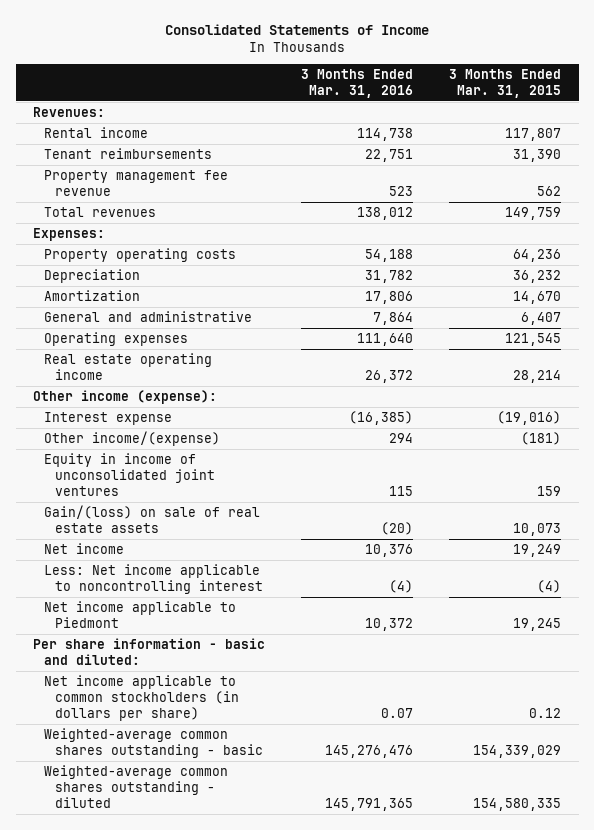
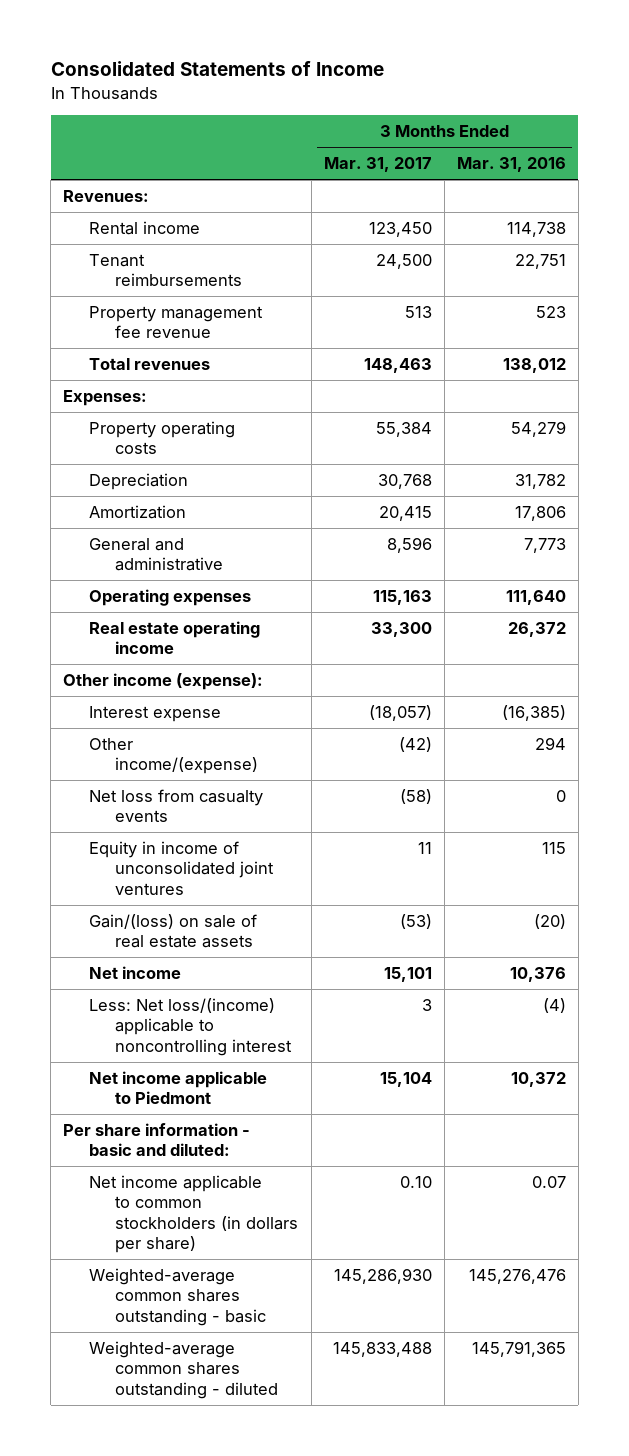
- | 3 Months Ended Mar. 31, 2016 | 3 Months Ended Mar. 31, 2015
+ | 3 Months Ended Mar. 31, 2017 | 3 Months Ended Mar. 31, 2016
- Property operating costs | 54,188 | 64,236
+ Property operating costs | 55,384 | 54,279
- General and administrative | 7,864 | 6,407
+ General and administrative | 8,596 | 7,773
+ Net loss from casualty events | (58) | 0
- Less: Net income applicable to noncontrolling interest | (4) | (4)
+ Less: Net loss/(income) applicable to noncontrolling interest | 3 | (4)

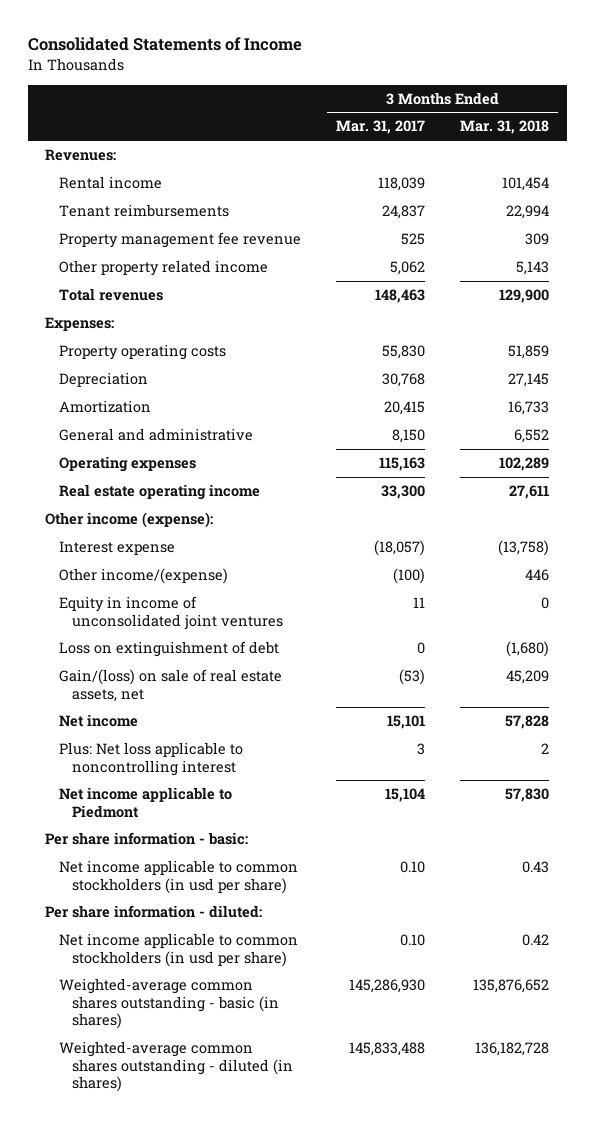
- | 3 Months Ended Mar. 31, 2017 | 3 Months Ended Mar. 31, 2016
+ | 3 Months Ended Mar. 31, 2017 | 3 Months Ended Mar. 31, 2018
- Rental income | 123,450 | 114,738
- Tenant reimbursements | 24,500 | 22,751
- Property management fee revenue | 513 | 523
+ Rental income | 118,039 | 101,454
+ Tenant reimbursements | 24,837 | 22,994
+ Property management fee revenue | 525 | 309
+ Other property related income | 5,062 | 5,143
- Property operating costs | 55,384 | 54,279
+ Property operating costs | 55,830 | 51,859
- General and administrative | 8,596 | 7,773
+ General and administrative | 8,150 | 6,552
- Other income/(expense) | (42) | 294
- Net loss from casualty events | (58) | 0
+ Other income/(expense) | (100) | 446
- Gain/(loss) on sale of real estate assets | (53) | (20)
+ Loss on extinguishment of debt | 0 | (1,680)
+ Gain/(loss) on sale of real estate assets, net | (53) | 45,209
- Less: Net loss/(income) applicable to noncontrolling interest | 3 | (4)
+ Plus: Net loss applicable to noncontrolling interest | 3 | 2
- Per share information - basic and diluted:
- Net income applicable to common stockholders (in dollars per share) | 0.10 | 0.07
- Weighted-average common shares outstanding - basic | 145,286,930 | 145,276,476
- Weighted-average common shares outstanding - diluted | 145,833,488 | 145,791,365
+ Per share information - basic:
+ Net income applicable to common stockholders (in usd per share) | 0.10 | 0.43
+ Per share information - diluted:
+ Net income applicable to common stockholders (in usd per share) | 0.10 | 0.42
+ Weighted-average common shares outstanding - basic (in shares) | 145,286,930 | 135,876,652
+ Weighted-average common shares outstanding - diluted (in shares) | 145,833,488 | 136,182,728

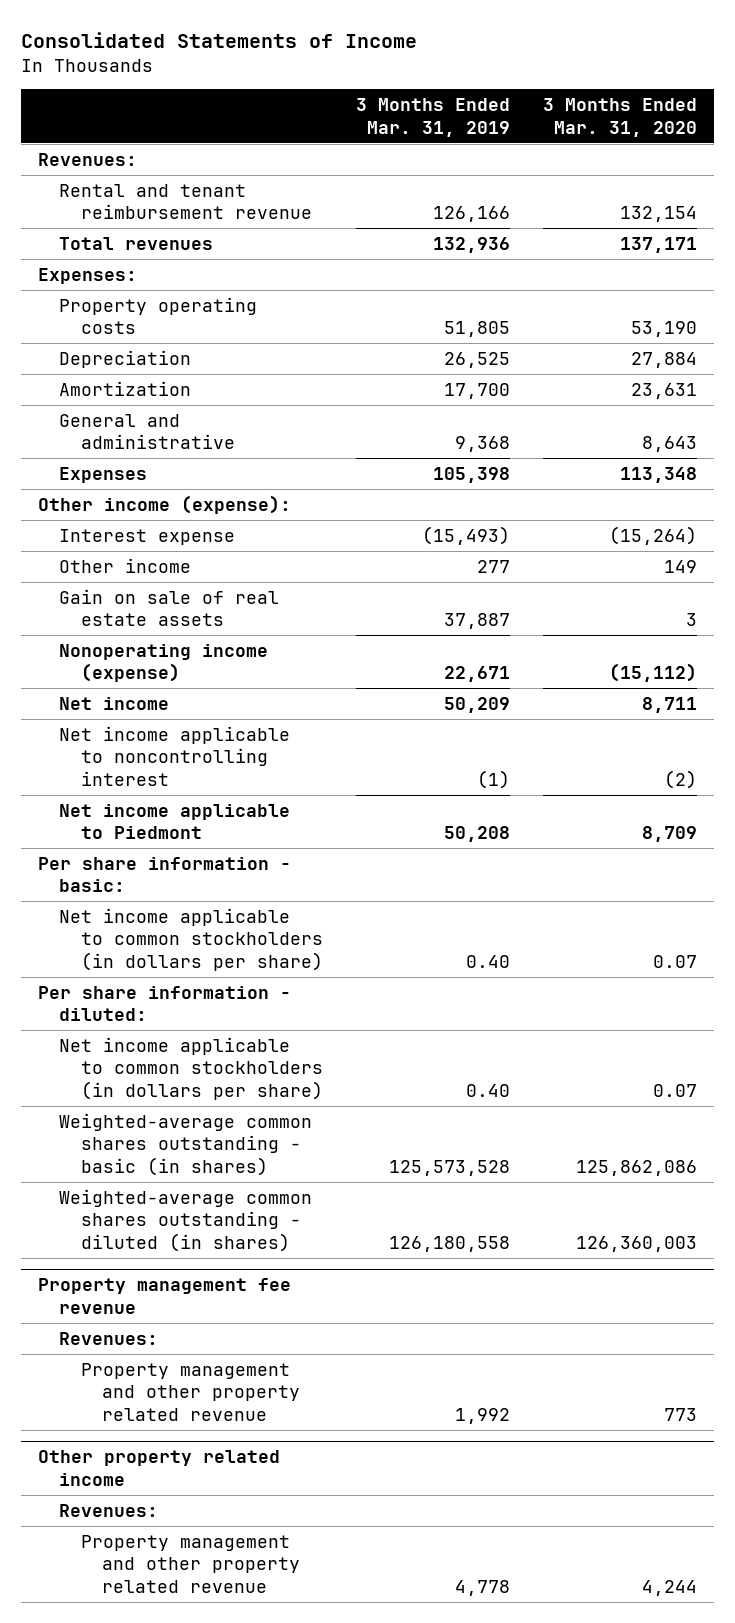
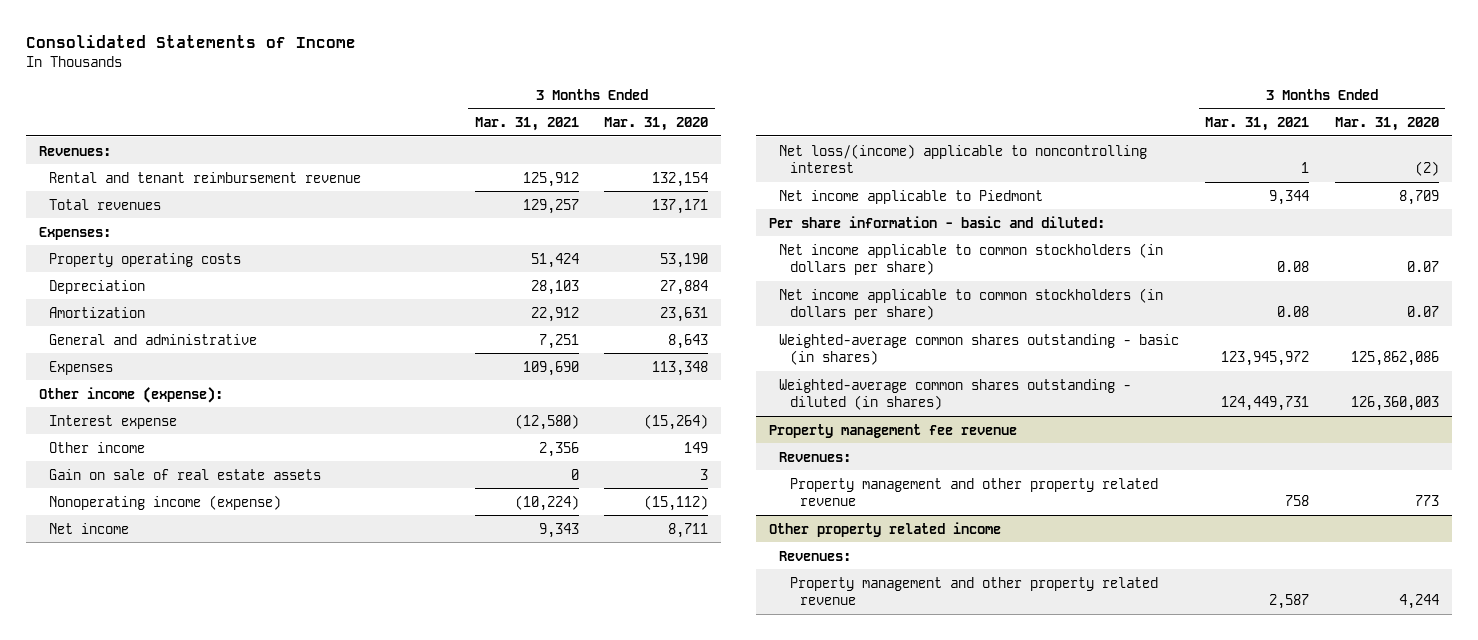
- | 3 Months Ended Mar. 31, 2019 | 3 Months Ended Mar. 31, 2020
+ | 3 Months Ended Mar. 31, 2021 | 3 Months Ended Mar. 31, 2020
- Net income applicable to noncontrolling interest | (1) | (2)
+ Net loss/(income) applicable to noncontrolling interest | 1 | (2)
- Per share information - basic:
+ Per share information - basic and diluted:
- Per share information - diluted:

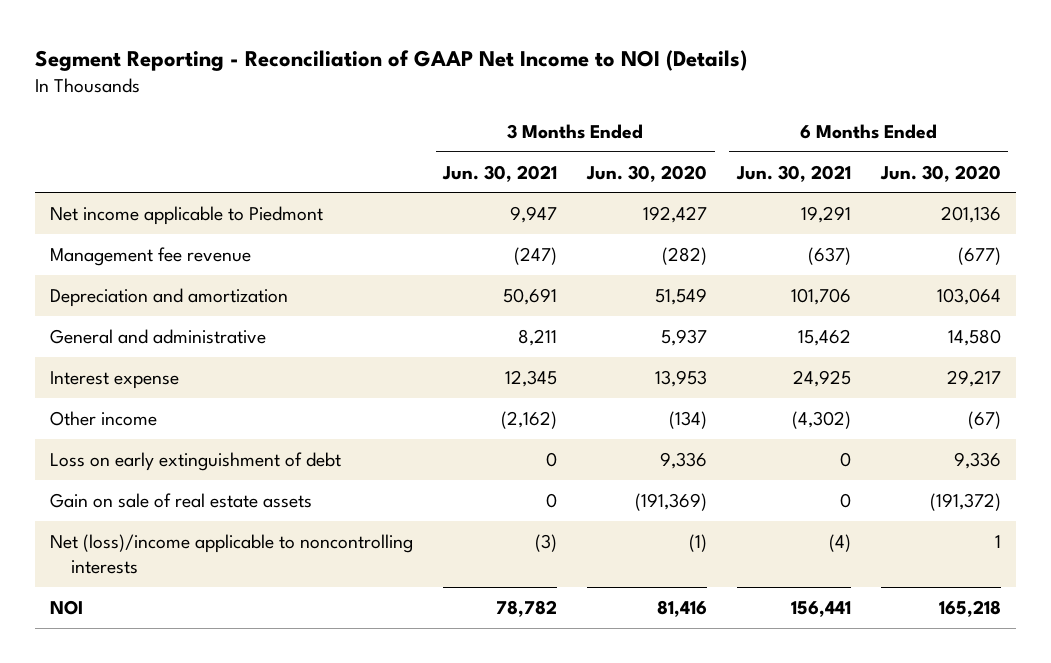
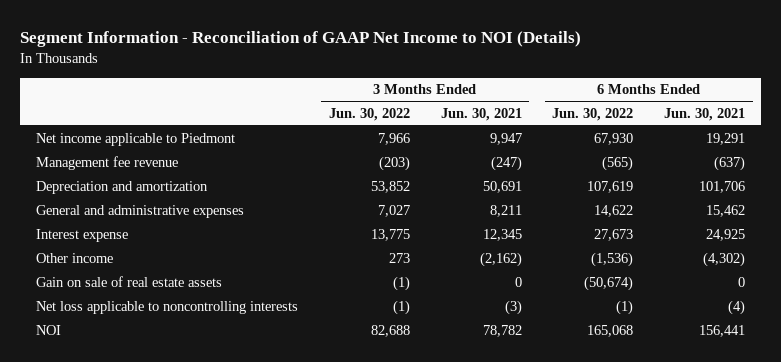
- Segment Reporting - Reconciliation of GAAP Net Income to NOI (Details)
+ Segment Information - Reconciliation of GAAP Net Income to NOI (Details)
- | 3 Months Ended Jun. 30, 2021 | 3 Months Ended Jun. 30, 2020 | 6 Months Ended Jun. 30, 2021 | 6 Months Ended Jun. 30, 2020
+ | 3 Months Ended Jun. 30, 2022 | 3 Months Ended Jun. 30, 2021 | 6 Months Ended Jun. 30, 2022 | 6 Months Ended Jun. 30, 2021
- General and administrative | 8,211 | 5,937 | 15,462 | 14,580
+ General and administrative expenses | 7,027 | 8,211 | 14,622 | 15,462
- Loss on early extinguishment of debt | 0 | 9,336 | 0 | 9,336
- Net (loss)/income applicable to noncontrolling interests | (3) | (1) | (4) | 1
+ Net loss applicable to noncontrolling interests | (1) | (3) | (1) | (4)

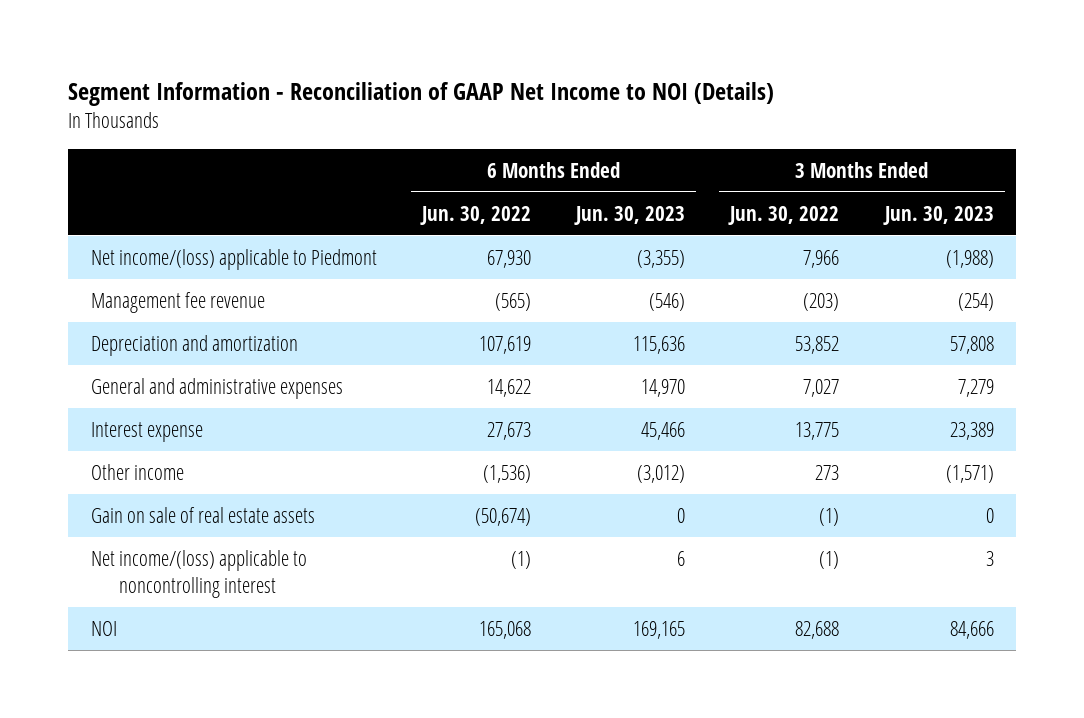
- | 3 Months Ended Jun. 30, 2022 | 3 Months Ended Jun. 30, 2021 | 6 Months Ended Jun. 30, 2022 | 6 Months Ended Jun. 30, 2021
+ | 6 Months Ended Jun. 30, 2022 | 6 Months Ended Jun. 30, 2023 | 3 Months Ended Jun. 30, 2022 | 3 Months Ended Jun. 30, 2023
- Net income applicable to Piedmont | 7,966 | 9,947 | 67,930 | 19,291
+ Net income/(loss) applicable to Piedmont | 67,930 | (3,355) | 7,966 | (1,988)
- Net loss applicable to noncontrolling interests | (1) | (3) | (1) | (4)
+ Net income/(loss) applicable to noncontrolling interest | (1) | 6 | (1) | 3

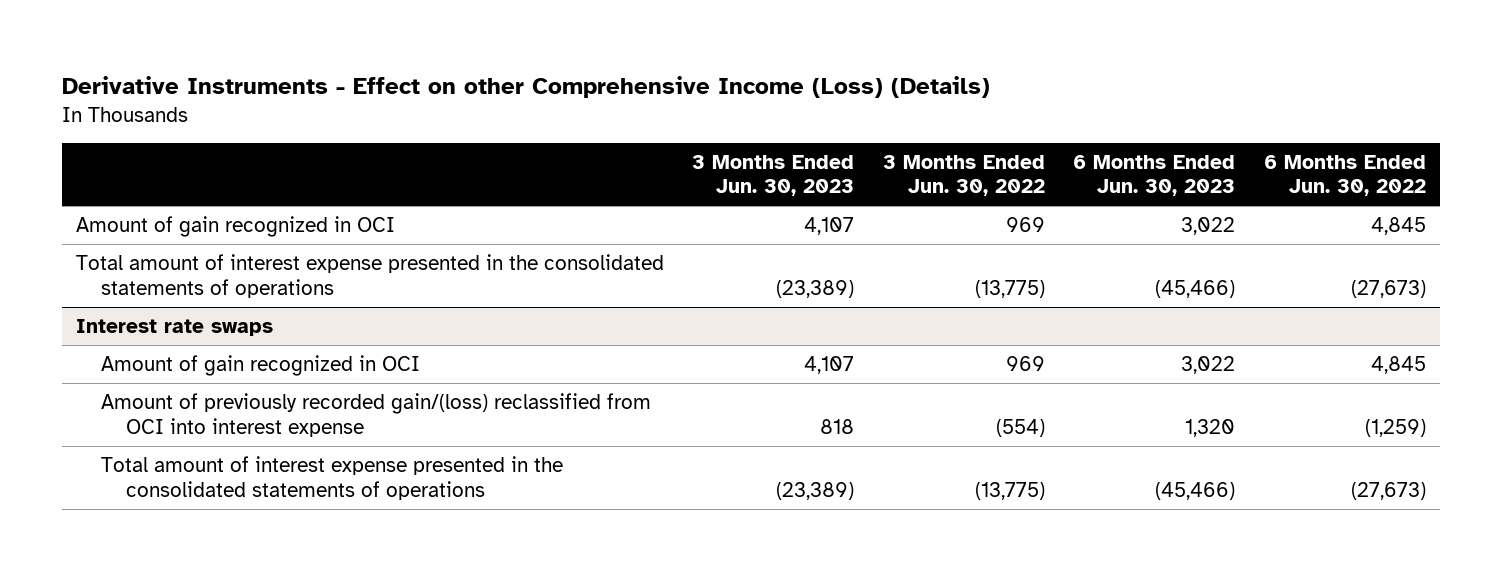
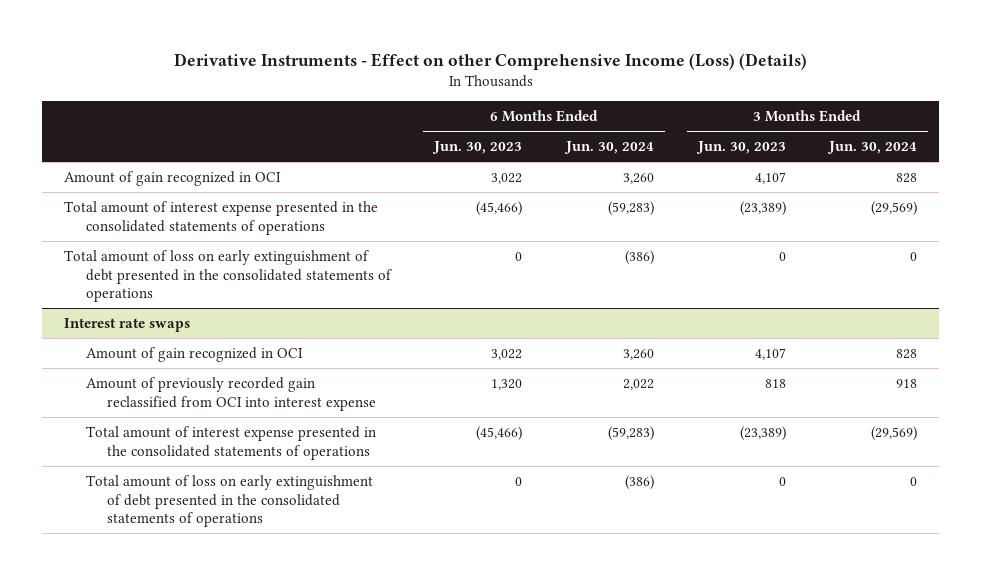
- | 3 Months Ended Jun. 30, 2023 | 3 Months Ended Jun. 30, 2022 | 6 Months Ended Jun. 30, 2023 | 6 Months Ended Jun. 30, 2022
+ | 6 Months Ended Jun. 30, 2023 | 6 Months Ended Jun. 30, 2024 | 3 Months Ended Jun. 30, 2023 | 3 Months Ended Jun. 30, 2024
+ Total amount of loss on early extinguishment of debt presented in the consolidated statements of operations | 0 | (386) | 0 | 0
@ Interest rate swaps
- Amount of previously recorded gain/(loss) reclassified from OCI into interest expense | 818 | (554) | 1,320 | (1,259)
+ Amount of previously recorded gain reclassified from OCI into interest expense | 1,320 | 2,022 | 818 | 918
+ Total amount of loss on early extinguishment of debt presented in the consolidated statements of operations | 0 | (386) | 0 | 0

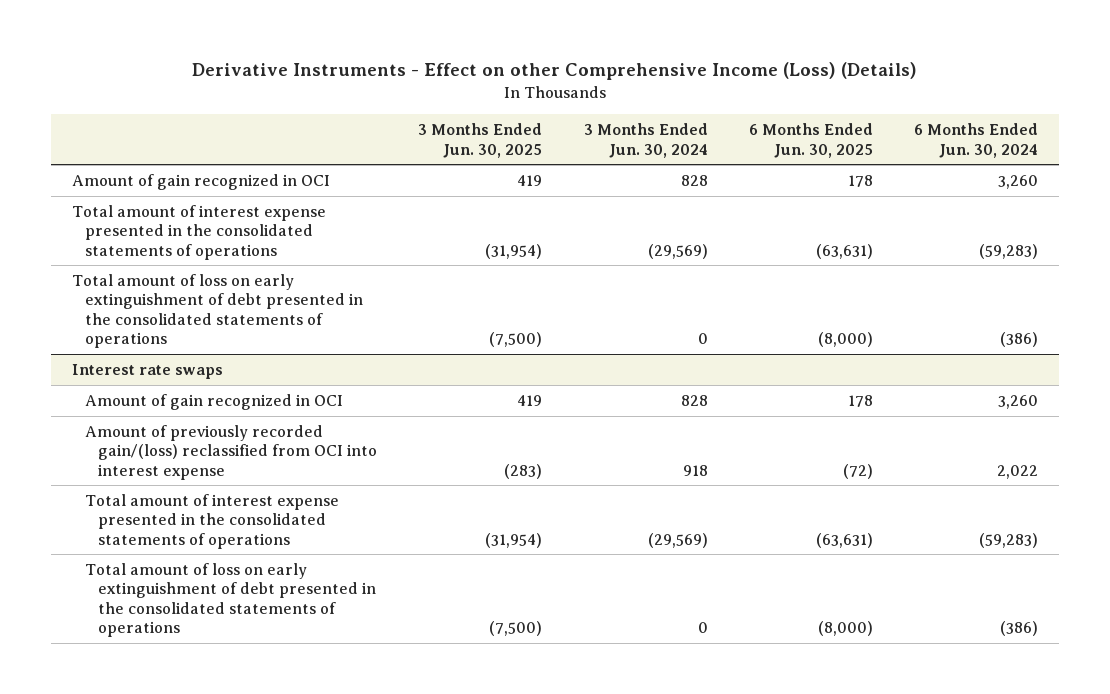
- | 6 Months Ended Jun. 30, 2023 | 6 Months Ended Jun. 30, 2024 | 3 Months Ended Jun. 30, 2023 | 3 Months Ended Jun. 30, 2024
+ | 3 Months Ended Jun. 30, 2025 | 3 Months Ended Jun. 30, 2024 | 6 Months Ended Jun. 30, 2025 | 6 Months Ended Jun. 30, 2024
@ Interest rate swaps
- Amount of previously recorded gain reclassified from OCI into interest expense | 1,320 | 2,022 | 818 | 918
+ Amount of previously recorded gain/(loss) reclassified from OCI into interest expense | (283) | 918 | (72) | 2,022

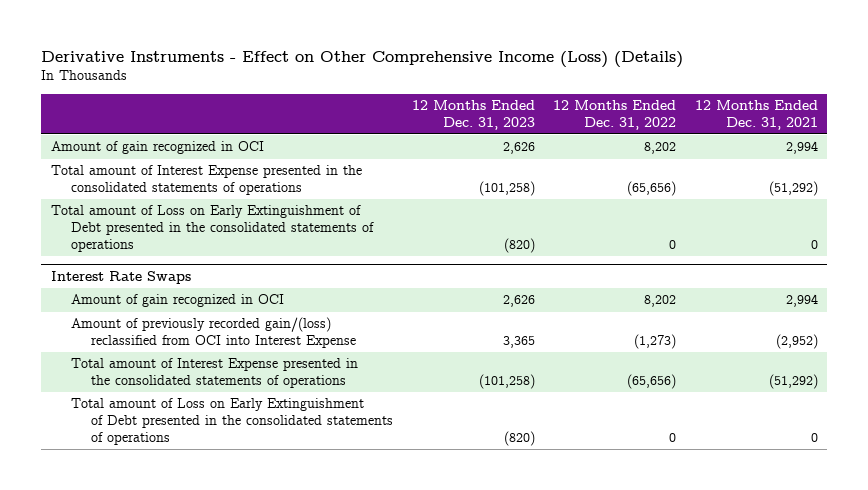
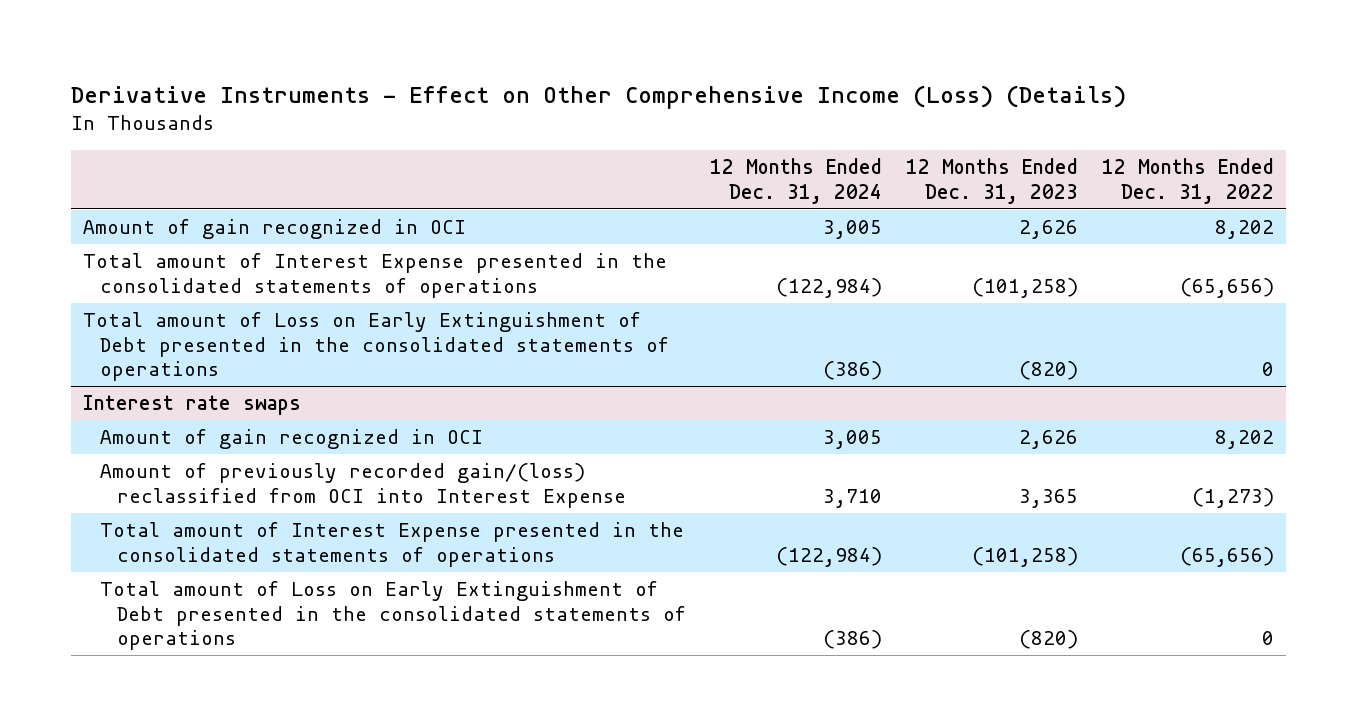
- | 12 Months Ended Dec. 31, 2023 | 12 Months Ended Dec. 31, 2022 | 12 Months Ended Dec. 31, 2021
+ | 12 Months Ended Dec. 31, 2024 | 12 Months Ended Dec. 31, 2023 | 12 Months Ended Dec. 31, 2022
- Interest Rate Swaps
+ Interest rate swaps

